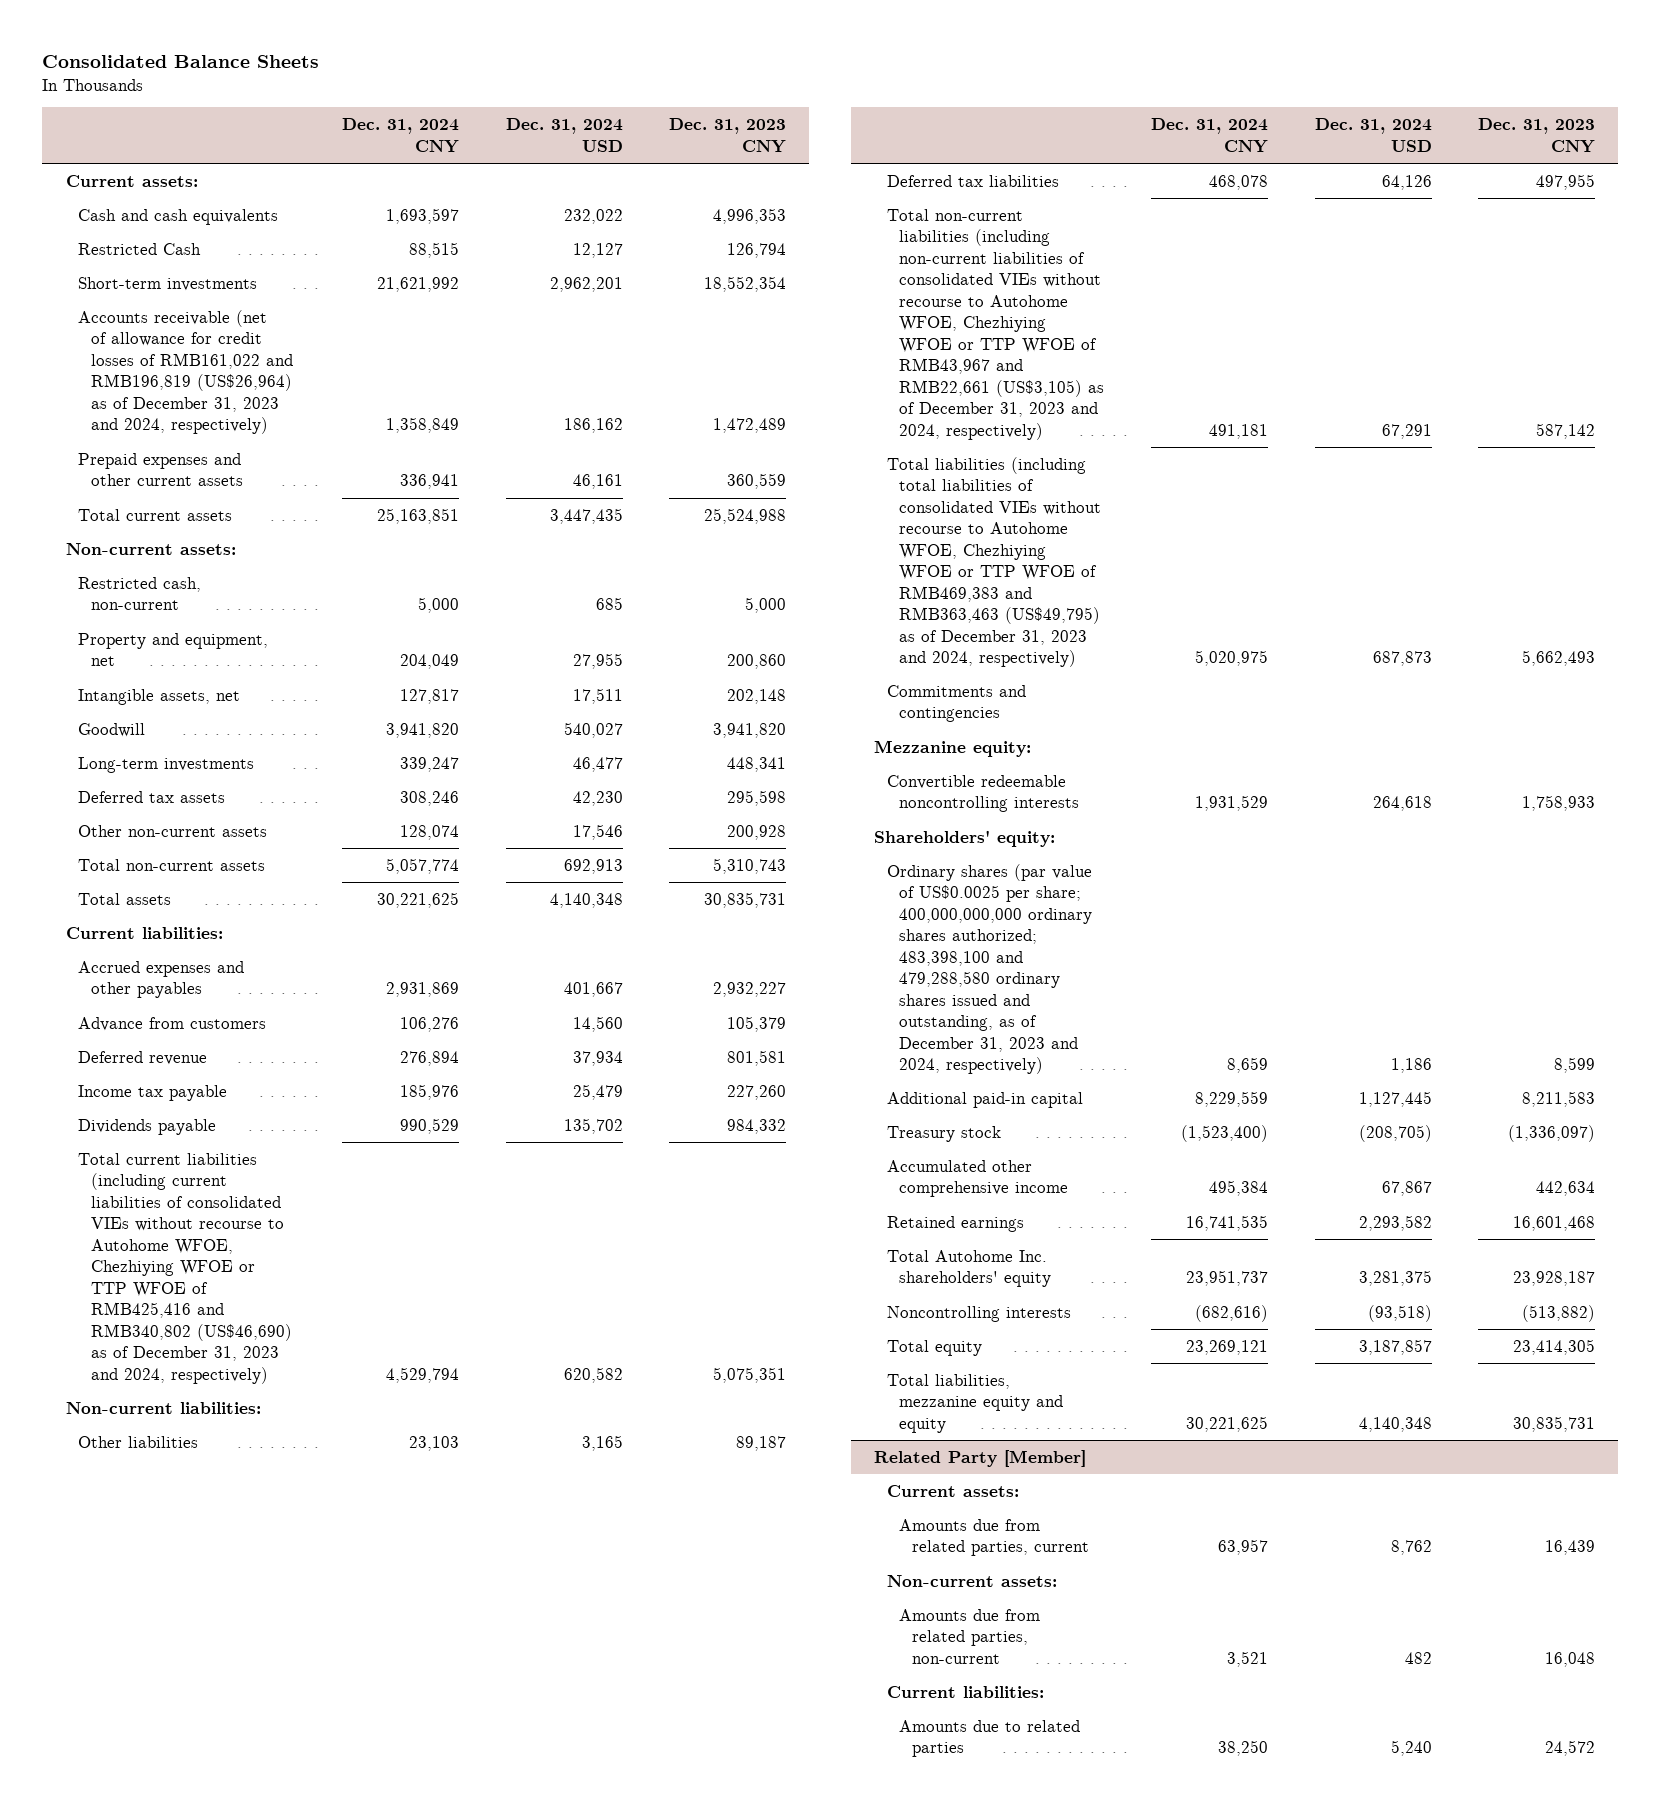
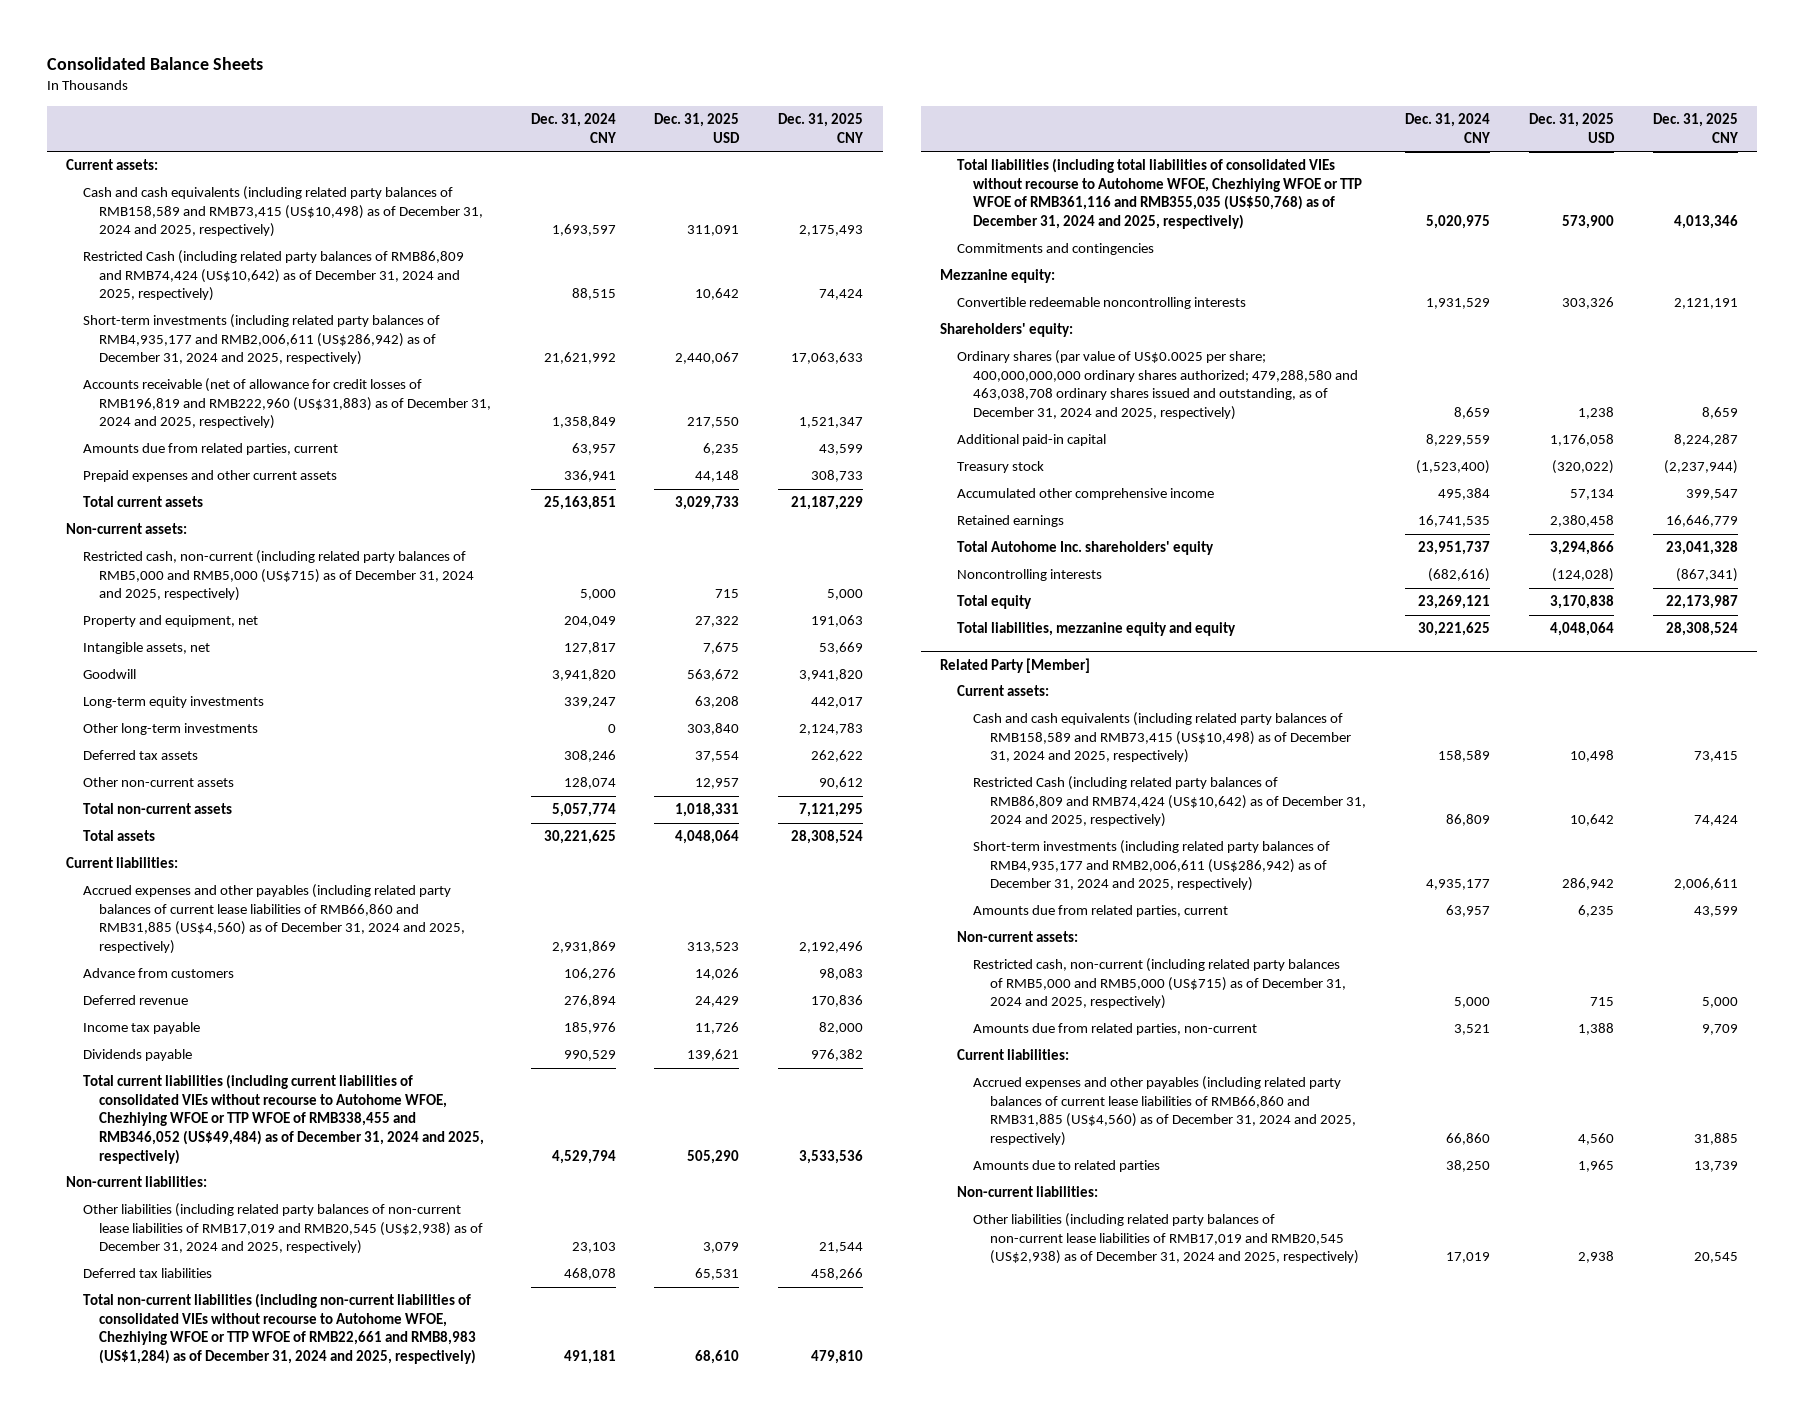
- | Dec. 31, 2024 CNY | Dec. 31, 2024 USD | Dec. 31, 2023 CNY
+ | Dec. 31, 2024 CNY | Dec. 31, 2025 USD | Dec. 31, 2025 CNY
- Cash and cash equivalents | 1,693,597 | 232,022 | 4,996,353
- Restricted Cash | 88,515 | 12,127 | 126,794
- Short-term investments | 21,621,992 | 2,962,201 | 18,552,354
- Accounts receivable (net of allowance for credit losses of RMB161,022 and RMB196,819 (US$26,964) as of December 31, 2023 and 2024, respectively) | 1,358,849 | 186,162 | 1,472,489
+ Cash and cash equivalents (including related party balances of RMB158,589 and RMB73,415 (US$10,498) as of December 31, 2024 and 2025, respectively) | 1,693,597 | 311,091 | 2,175,493
+ Restricted Cash (including related party balances of RMB86,809 and RMB74,424 (US$10,642) as of December 31, 2024 and 2025, respectively) | 88,515 | 10,642 | 74,424
+ Short-term investments (including related party balances of RMB4,935,177 and RMB2,006,611 (US$286,942) as of December 31, 2024 and 2025, respectively) | 21,621,992 | 2,440,067 | 17,063,633
+ Accounts receivable (net of allowance for credit losses of RMB196,819 and RMB222,960 (US$31,883) as of December 31, 2024 and 2025, respectively) | 1,358,849 | 217,550 | 1,521,347
+ Amounts due from related parties, current | 63,957 | 6,235 | 43,599
- Restricted cash, non-current | 5,000 | 685 | 5,000
+ Restricted cash, non-current (including related party balances of RMB5,000 and RMB5,000 (US$715) as of December 31, 2024 and 2025, respectively) | 5,000 | 715 | 5,000
- Long-term investments | 339,247 | 46,477 | 448,341
+ Long-term equity investments | 339,247 | 63,208 | 442,017
+ Other long-term investments | 0 | 303,840 | 2,124,783
- Accrued expenses and other payables | 2,931,869 | 401,667 | 2,932,227
+ Accrued expenses and other payables (including related party balances of current lease liabilities of RMB66,860 and RMB31,885 (US$4,560) as of December 31, 2024 and 2025, respectively) | 2,931,869 | 313,523 | 2,192,496
- Total current liabilities (including current liabilities of consolidated VIEs without recourse to Autohome WFOE, Chezhiying WFOE or TTP WFOE of RMB425,416 and RMB340,802 (US$46,690) as of December 31, 2023 and 2024, respectively) | 4,529,794 | 620,582 | 5,075,351
+ Total current liabilities (including current liabilities of consolidated VIEs without recourse to Autohome WFOE, Chezhiying WFOE or TTP WFOE of RMB338,455 and RMB346,052 (US$49,484) as of December 31, 2024 and 2025, respectively) | 4,529,794 | 505,290 | 3,533,536
- Other liabilities | 23,103 | 3,165 | 89,187
+ Other liabilities (including related party balances of non-current lease liabilities of RMB17,019 and RMB20,545 (US$2,938) as of December 31, 2024 and 2025, respectively) | 23,103 | 3,079 | 21,544
- Total non-current liabilities (including non-current liabilities of consolidated VIEs without recourse to Autohome WFOE, Chezhiying WFOE or TTP WFOE of RMB43,967 and RMB22,661 (US$3,105) as of December 31, 2023 and 2024, respectively) | 491,181 | 67,291 | 587,142
- Total liabilities (including total liabilities of consolidated VIEs without recourse to Autohome WFOE, Chezhiying WFOE or TTP WFOE of RMB469,383 and RMB363,463 (US$49,795) as of December 31, 2023 and 2024, respectively) | 5,020,975 | 687,873 | 5,662,493
+ Total non-current liabilities (including non-current liabilities of consolidated VIEs without recourse to Autohome WFOE, Chezhiying WFOE or TTP WFOE of RMB22,661 and RMB8,983 (US$1,284) as of December 31, 2024 and 2025, respectively) | 491,181 | 68,610 | 479,810
+ Total liabilities (including total liabilities of consolidated VIEs without recourse to Autohome WFOE, Chezhiying WFOE or TTP WFOE of RMB361,116 and RMB355,035 (US$50,768) as of December 31, 2024 and 2025, respectively) | 5,020,975 | 573,900 | 4,013,346
- Ordinary shares (par value of US$0.0025 per share; 400,000,000,000 ordinary shares authorized; 483,398,100 and 479,288,580 ordinary shares issued and outstanding, as of December 31, 2023 and 2024, respectively) | 8,659 | 1,186 | 8,599
+ Ordinary shares (par value of US$0.0025 per share; 400,000,000,000 ordinary shares authorized; 479,288,580 and 463,038,708 ordinary shares issued and outstanding, as of December 31, 2024 and 2025, respectively) | 8,659 | 1,238 | 8,659
@ Related Party [Member]
+ Cash and cash equivalents (including related party balances of RMB158,589 and RMB73,415 (US$10,498) as of December 31, 2024 and 2025, respectively) | 158,589 | 10,498 | 73,415
+ Restricted Cash (including related party balances of RMB86,809 and RMB74,424 (US$10,642) as of December 31, 2024 and 2025, respectively) | 86,809 | 10,642 | 74,424
+ Short-term investments (including related party balances of RMB4,935,177 and RMB2,006,611 (US$286,942) as of December 31, 2024 and 2025, respectively) | 4,935,177 | 286,942 | 2,006,611
+ Restricted cash, non-current (including related party balances of RMB5,000 and RMB5,000 (US$715) as of December 31, 2024 and 2025, respectively) | 5,000 | 715 | 5,000
+ Accrued expenses and other payables (including related party balances of current lease liabilities of RMB66,860 and RMB31,885 (US$4,560) as of December 31, 2024 and 2025, respectively) | 66,860 | 4,560 | 31,885
+ Non-current liabilities:
+ Other liabilities (including related party balances of non-current lease liabilities of RMB17,019 and RMB20,545 (US$2,938) as of December 31, 2024 and 2025, respectively) | 17,019 | 2,938 | 20,545

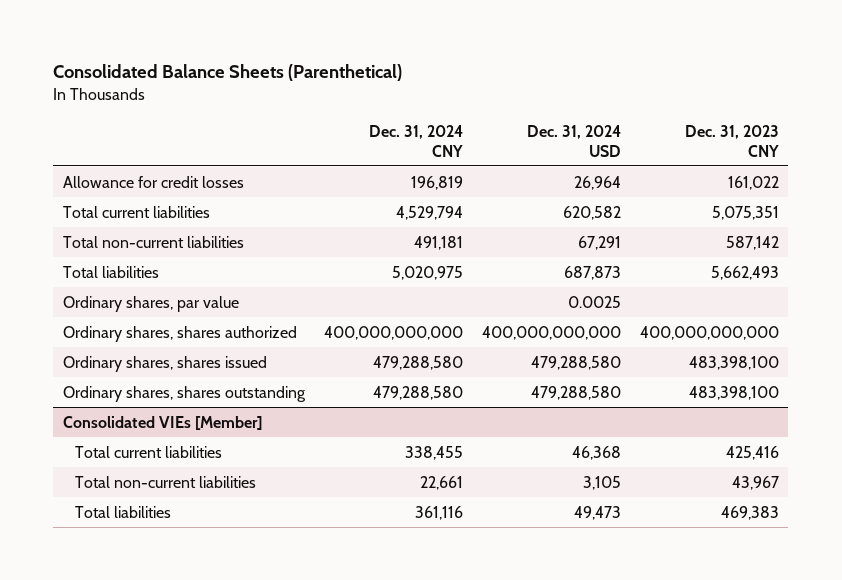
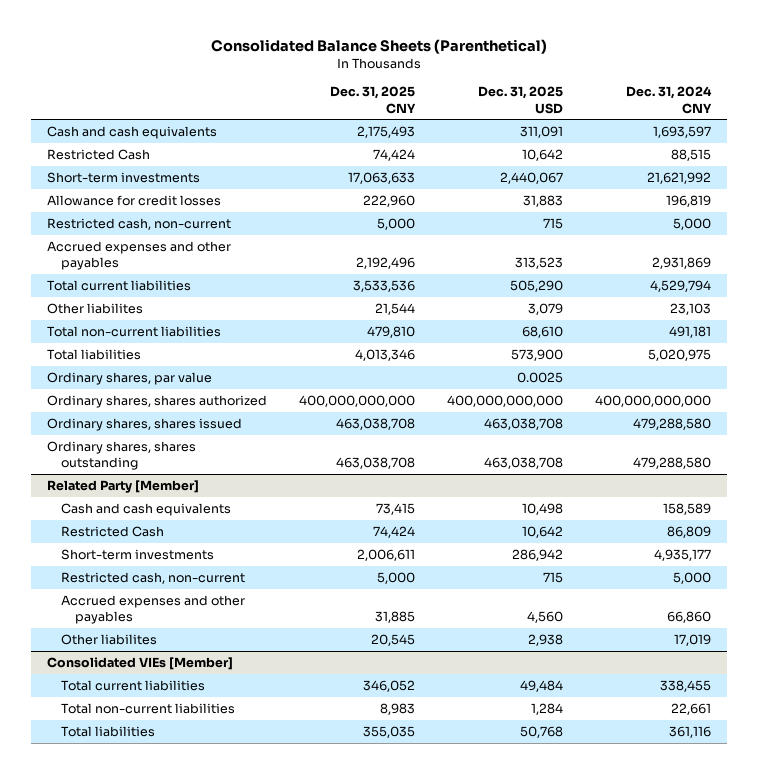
- | Dec. 31, 2024 CNY | Dec. 31, 2024 USD | Dec. 31, 2023 CNY
+ | Dec. 31, 2025 CNY | Dec. 31, 2025 USD | Dec. 31, 2024 CNY
+ Cash and cash equivalents | 2,175,493 | 311,091 | 1,693,597
+ Restricted Cash | 74,424 | 10,642 | 88,515
+ Short-term investments | 17,063,633 | 2,440,067 | 21,621,992
+ Restricted cash, non-current | 5,000 | 715 | 5,000
+ Accrued expenses and other payables | 2,192,496 | 313,523 | 2,931,869
+ Other liabilites | 21,544 | 3,079 | 23,103
+ Related Party [Member]
+ Cash and cash equivalents | 73,415 | 10,498 | 158,589
+ Restricted Cash | 74,424 | 10,642 | 86,809
+ Short-term investments | 2,006,611 | 286,942 | 4,935,177
+ Restricted cash, non-current | 5,000 | 715 | 5,000
+ Accrued expenses and other payables | 31,885 | 4,560 | 66,860
+ Other liabilites | 20,545 | 2,938 | 17,019

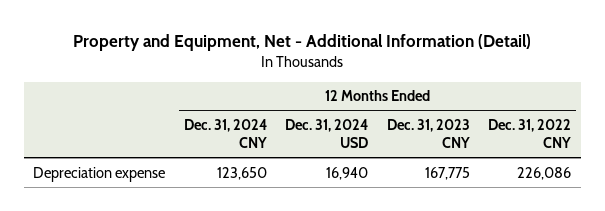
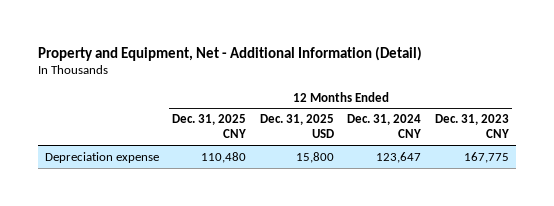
- | 12 Months Ended Dec. 31, 2024 CNY | 12 Months Ended Dec. 31, 2024 USD | 12 Months Ended Dec. 31, 2023 CNY | 12 Months Ended Dec. 31, 2022 CNY
+ | 12 Months Ended Dec. 31, 2025 CNY | 12 Months Ended Dec. 31, 2025 USD | 12 Months Ended Dec. 31, 2024 CNY | 12 Months Ended Dec. 31, 2023 CNY
- Depreciation expense | 123,650 | 16,940 | 167,775 | 226,086
+ Depreciation expense | 110,480 | 15,800 | 123,647 | 167,775

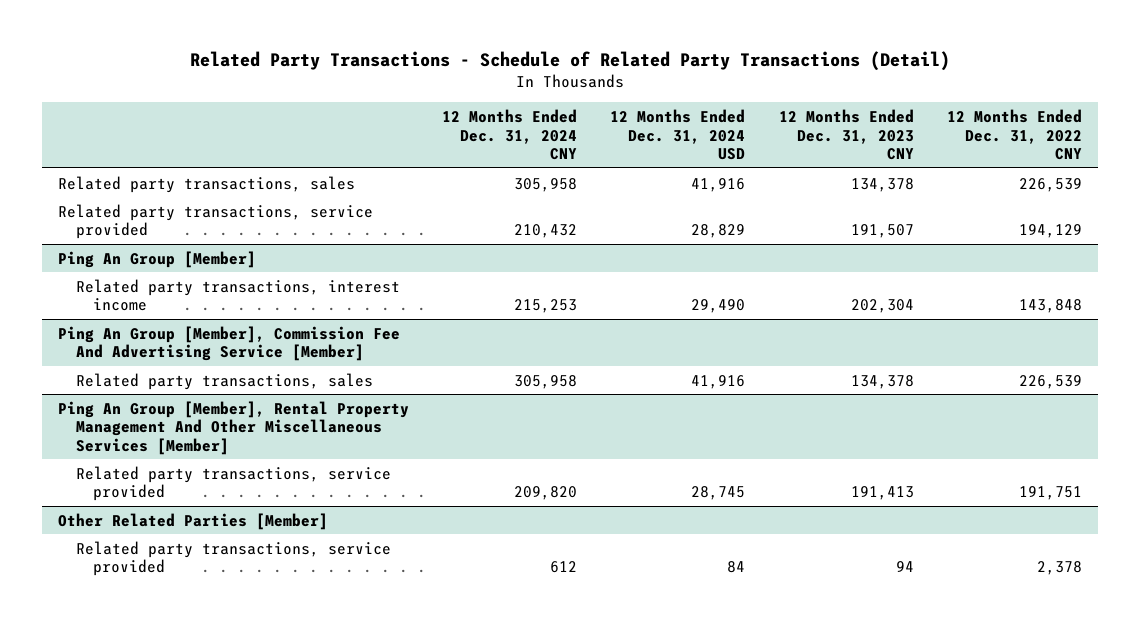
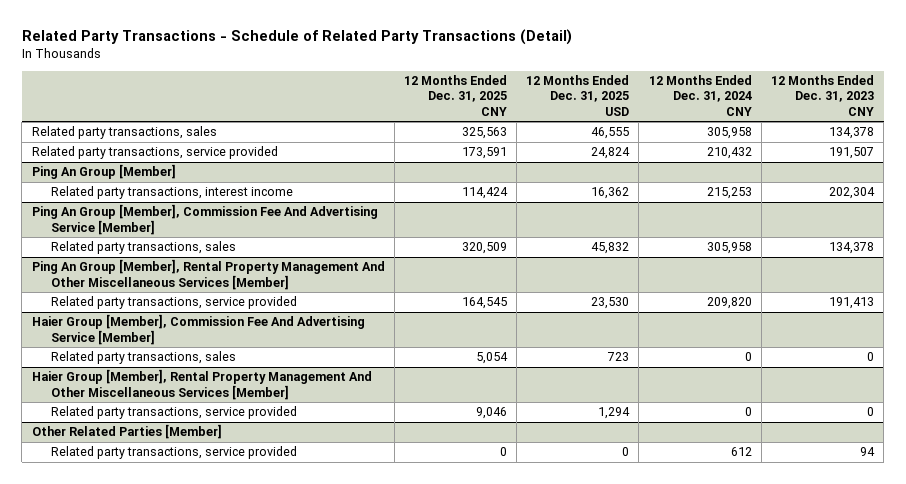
- | 12 Months Ended Dec. 31, 2024 CNY | 12 Months Ended Dec. 31, 2024 USD | 12 Months Ended Dec. 31, 2023 CNY | 12 Months Ended Dec. 31, 2022 CNY
+ | 12 Months Ended Dec. 31, 2025 CNY | 12 Months Ended Dec. 31, 2025 USD | 12 Months Ended Dec. 31, 2024 CNY | 12 Months Ended Dec. 31, 2023 CNY
+ Haier Group [Member], Commission Fee And Advertising Service [Member]
+ Related party transactions, sales | 5,054 | 723 | 0 | 0
+ Haier Group [Member], Rental Property Management And Other Miscellaneous Services [Member]
+ Related party transactions, service provided | 9,046 | 1,294 | 0 | 0

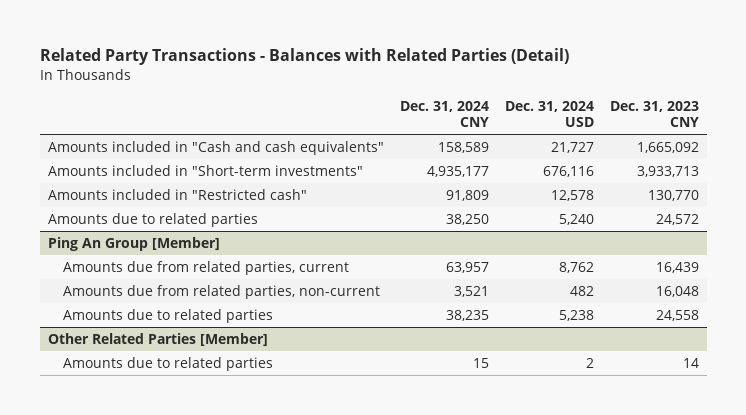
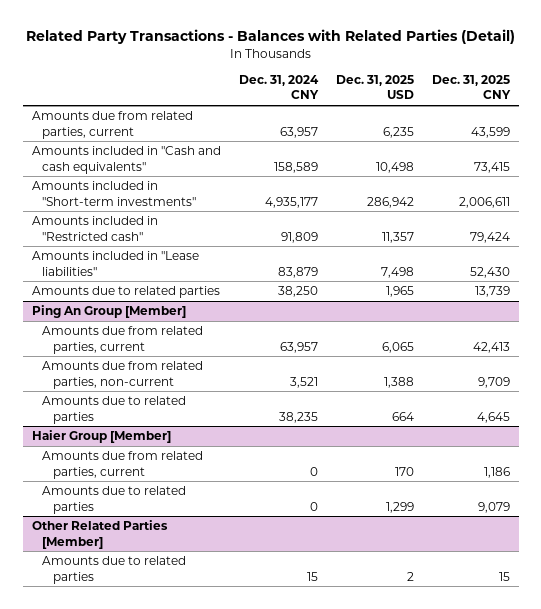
- | Dec. 31, 2024 CNY | Dec. 31, 2024 USD | Dec. 31, 2023 CNY
+ | Dec. 31, 2024 CNY | Dec. 31, 2025 USD | Dec. 31, 2025 CNY
+ Amounts due from related parties, current | 63,957 | 6,235 | 43,599
+ Amounts included in "Lease liabilities" | 83,879 | 7,498 | 52,430
+ Haier Group [Member]
+ Amounts due from related parties, current | 0 | 170 | 1,186
+ Amounts due to related parties | 0 | 1,299 | 9,079

